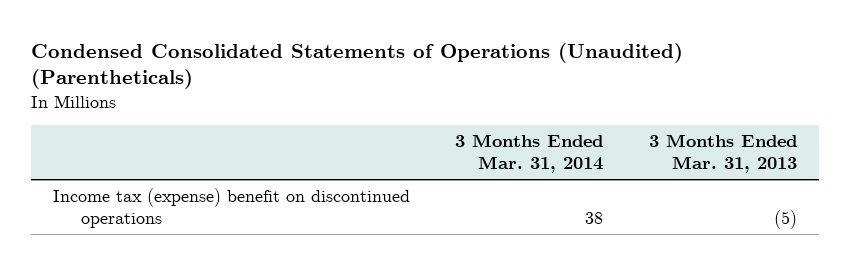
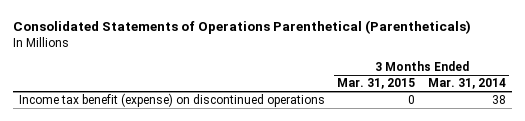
- Condensed Consolidated Statements of Operations (Unaudited) (Parentheticals)
+ Consolidated Statements of Operations Parenthetical (Parentheticals)
- | 3 Months Ended Mar. 31, 2014 | 3 Months Ended Mar. 31, 2013
+ | 3 Months Ended Mar. 31, 2015 | 3 Months Ended Mar. 31, 2014
- Income tax (expense) benefit on discontinued operations | 38 | (5)
+ Income tax benefit (expense) on discontinued operations | 0 | 38

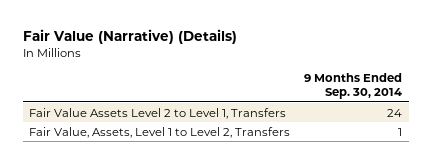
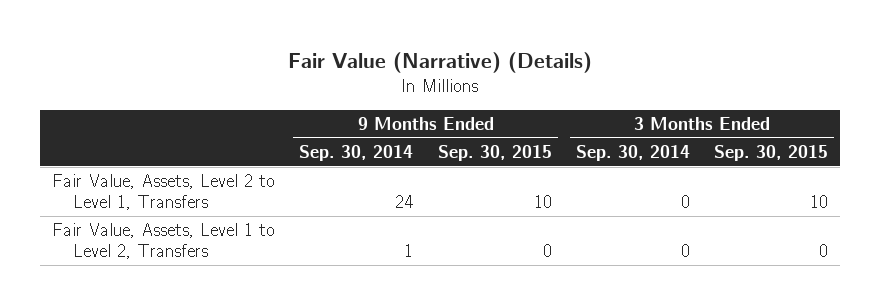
- | 9 Months Ended Sep. 30, 2014
+ | 9 Months Ended Sep. 30, 2014 | 9 Months Ended Sep. 30, 2015 | 3 Months Ended Sep. 30, 2014 | 3 Months Ended Sep. 30, 2015
- Fair Value Assets Level 2 to Level 1, Transfers | 24
+ Fair Value, Assets, Level 2 to Level 1, Transfers | 24 | 10 | 0 | 10

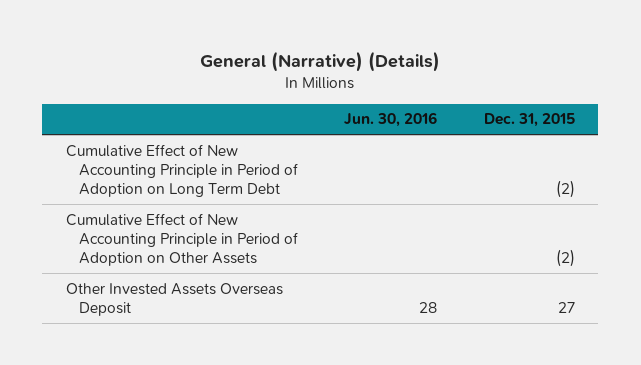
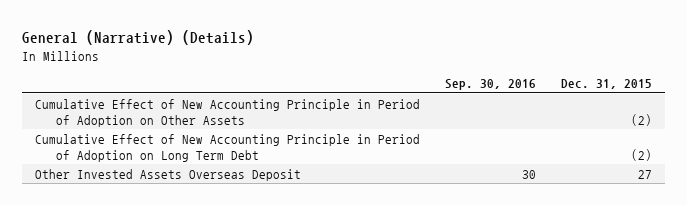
- | Jun. 30, 2016 | Dec. 31, 2015
+ | Sep. 30, 2016 | Dec. 31, 2015
moved down: Cumulative Effect of New Accounting Principle in Period of Adoption on Long Term Debt | | (2)

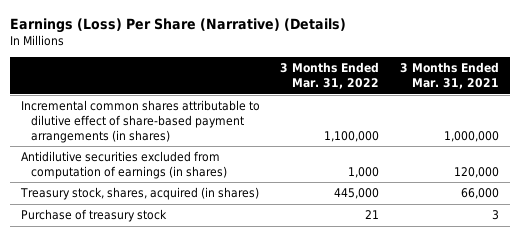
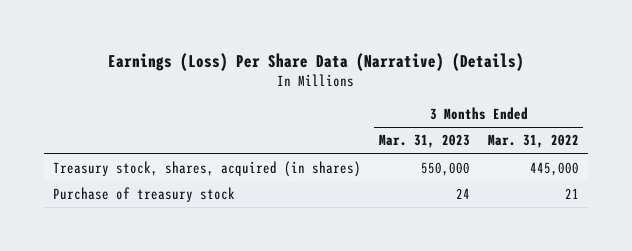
- Earnings (Loss) Per Share (Narrative) (Details)
+ Earnings (Loss) Per Share Data (Narrative) (Details)
- | 3 Months Ended Mar. 31, 2022 | 3 Months Ended Mar. 31, 2021
+ | 3 Months Ended Mar. 31, 2023 | 3 Months Ended Mar. 31, 2022
- Incremental common shares attributable to dilutive effect of share-based payment arrangements (in shares) | 1,100,000 | 1,000,000
- Antidilutive securities excluded from computation of earnings (in shares) | 1,000 | 120,000

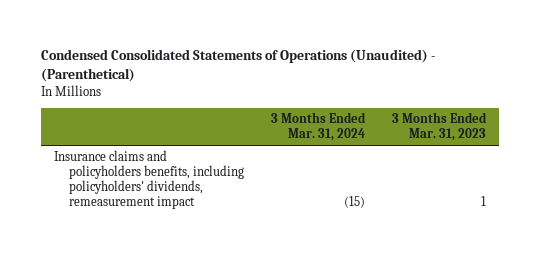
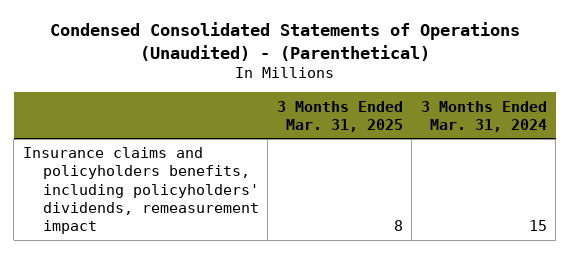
- | 3 Months Ended Mar. 31, 2024 | 3 Months Ended Mar. 31, 2023
+ | 3 Months Ended Mar. 31, 2025 | 3 Months Ended Mar. 31, 2024
- Insurance claims and policyholders benefits, including policyholders' dividends, remeasurement impact | (15) | 1
+ Insurance claims and policyholders benefits, including policyholders' dividends, remeasurement impact | 8 | 15

